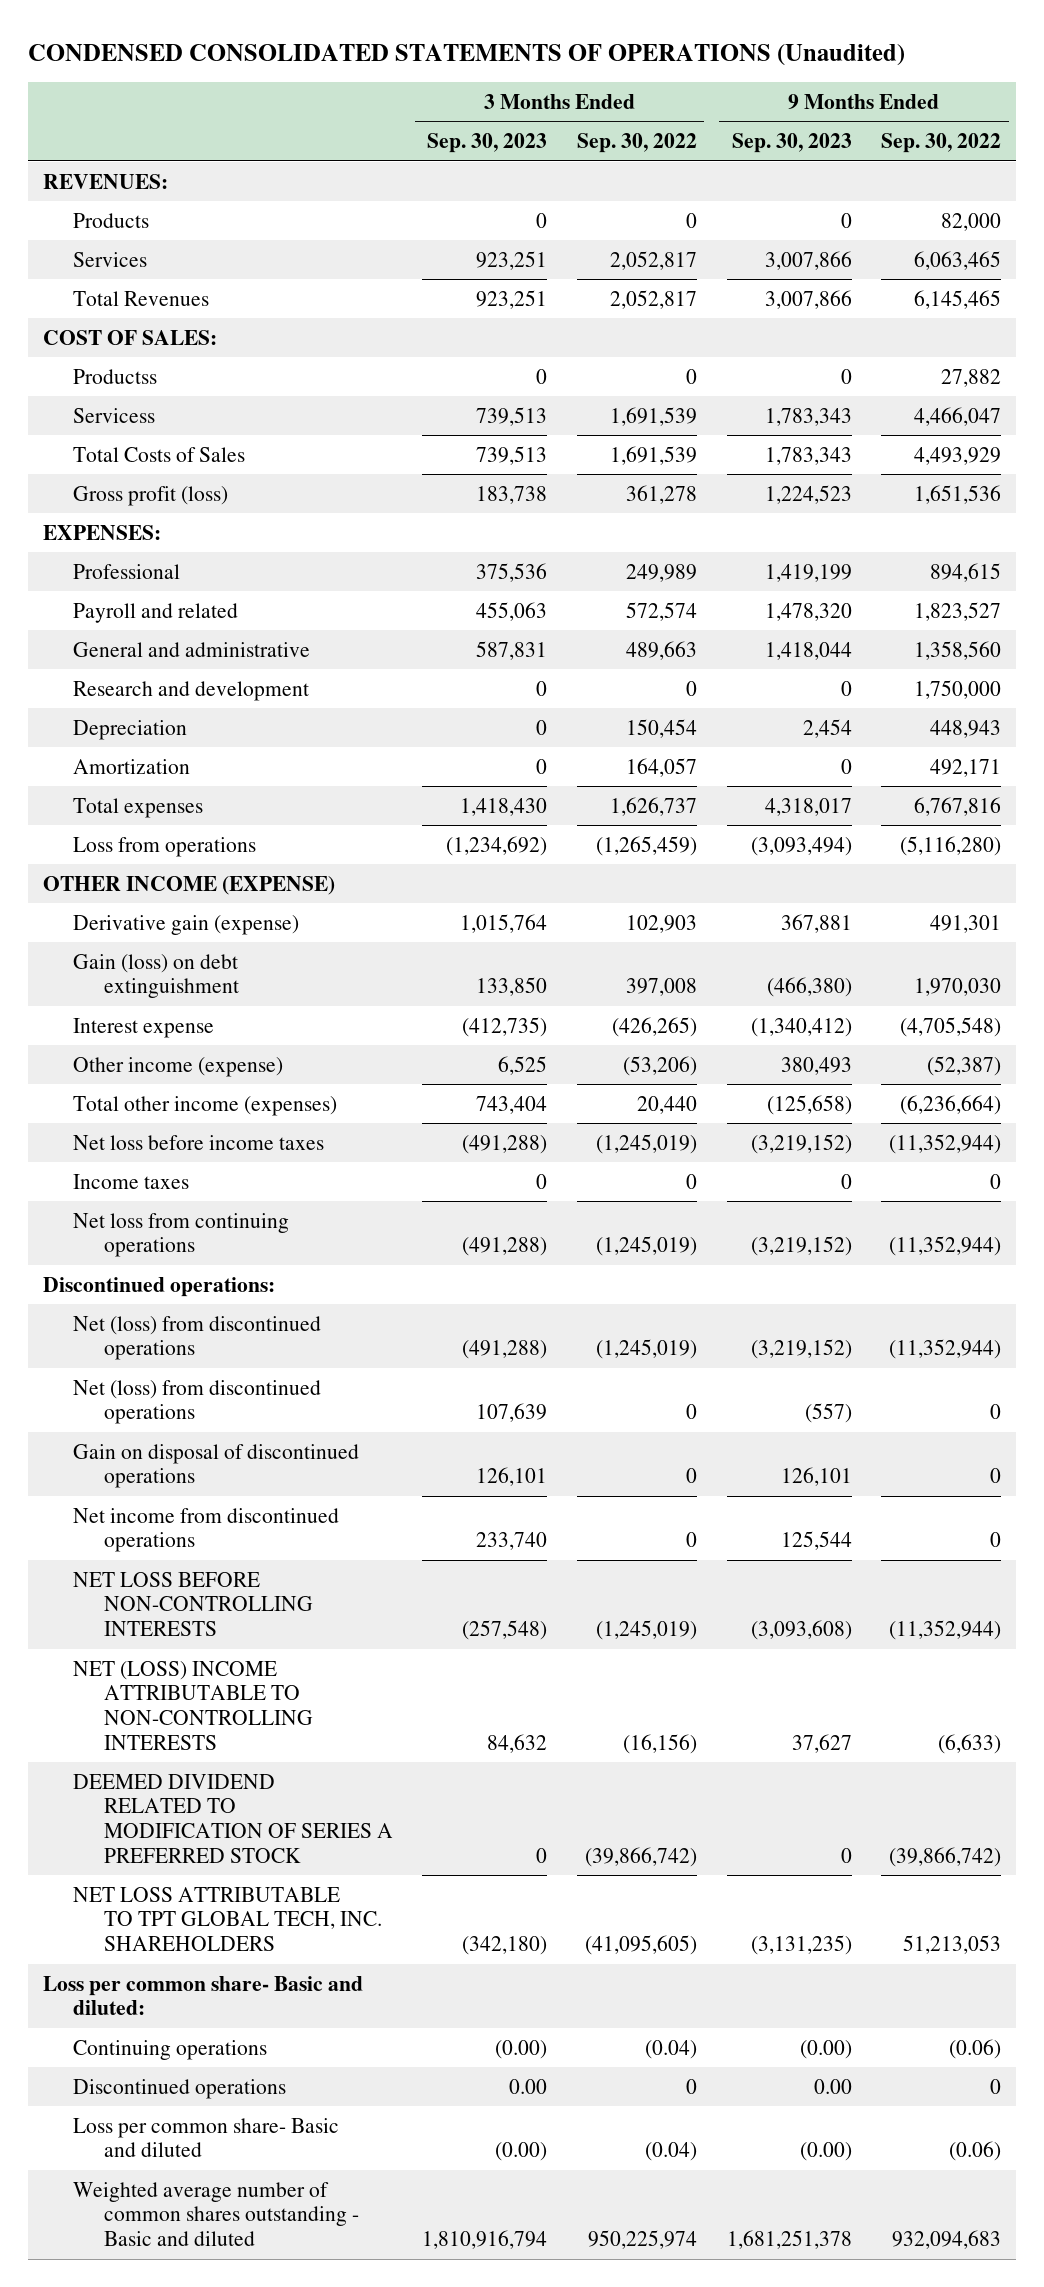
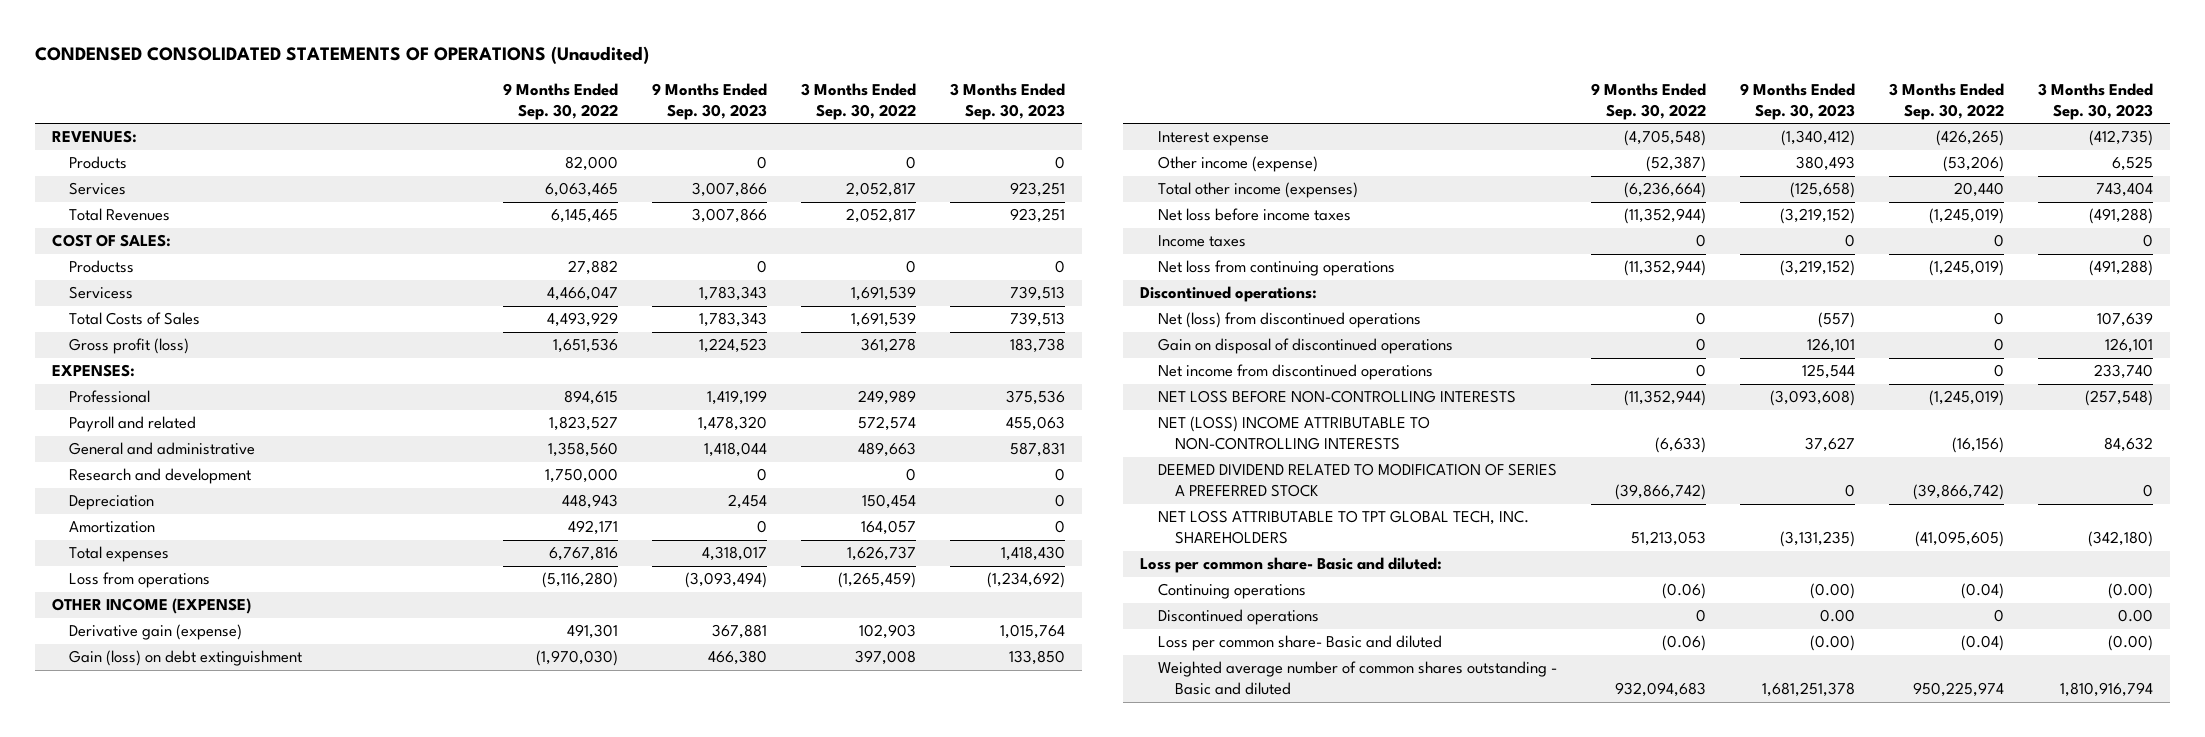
- | 3 Months Ended Sep. 30, 2023 | 3 Months Ended Sep. 30, 2022 | 9 Months Ended Sep. 30, 2023 | 9 Months Ended Sep. 30, 2022
+ | 9 Months Ended Sep. 30, 2022 | 9 Months Ended Sep. 30, 2023 | 3 Months Ended Sep. 30, 2022 | 3 Months Ended Sep. 30, 2023
- Gain (loss) on debt extinguishment | 133,850 | 397,008 | (466,380) | 1,970,030
+ Gain (loss) on debt extinguishment | (1,970,030) | 466,380 | 397,008 | 133,850
- Net (loss) from discontinued operations | (491,288) | (1,245,019) | (3,219,152) | (11,352,944)

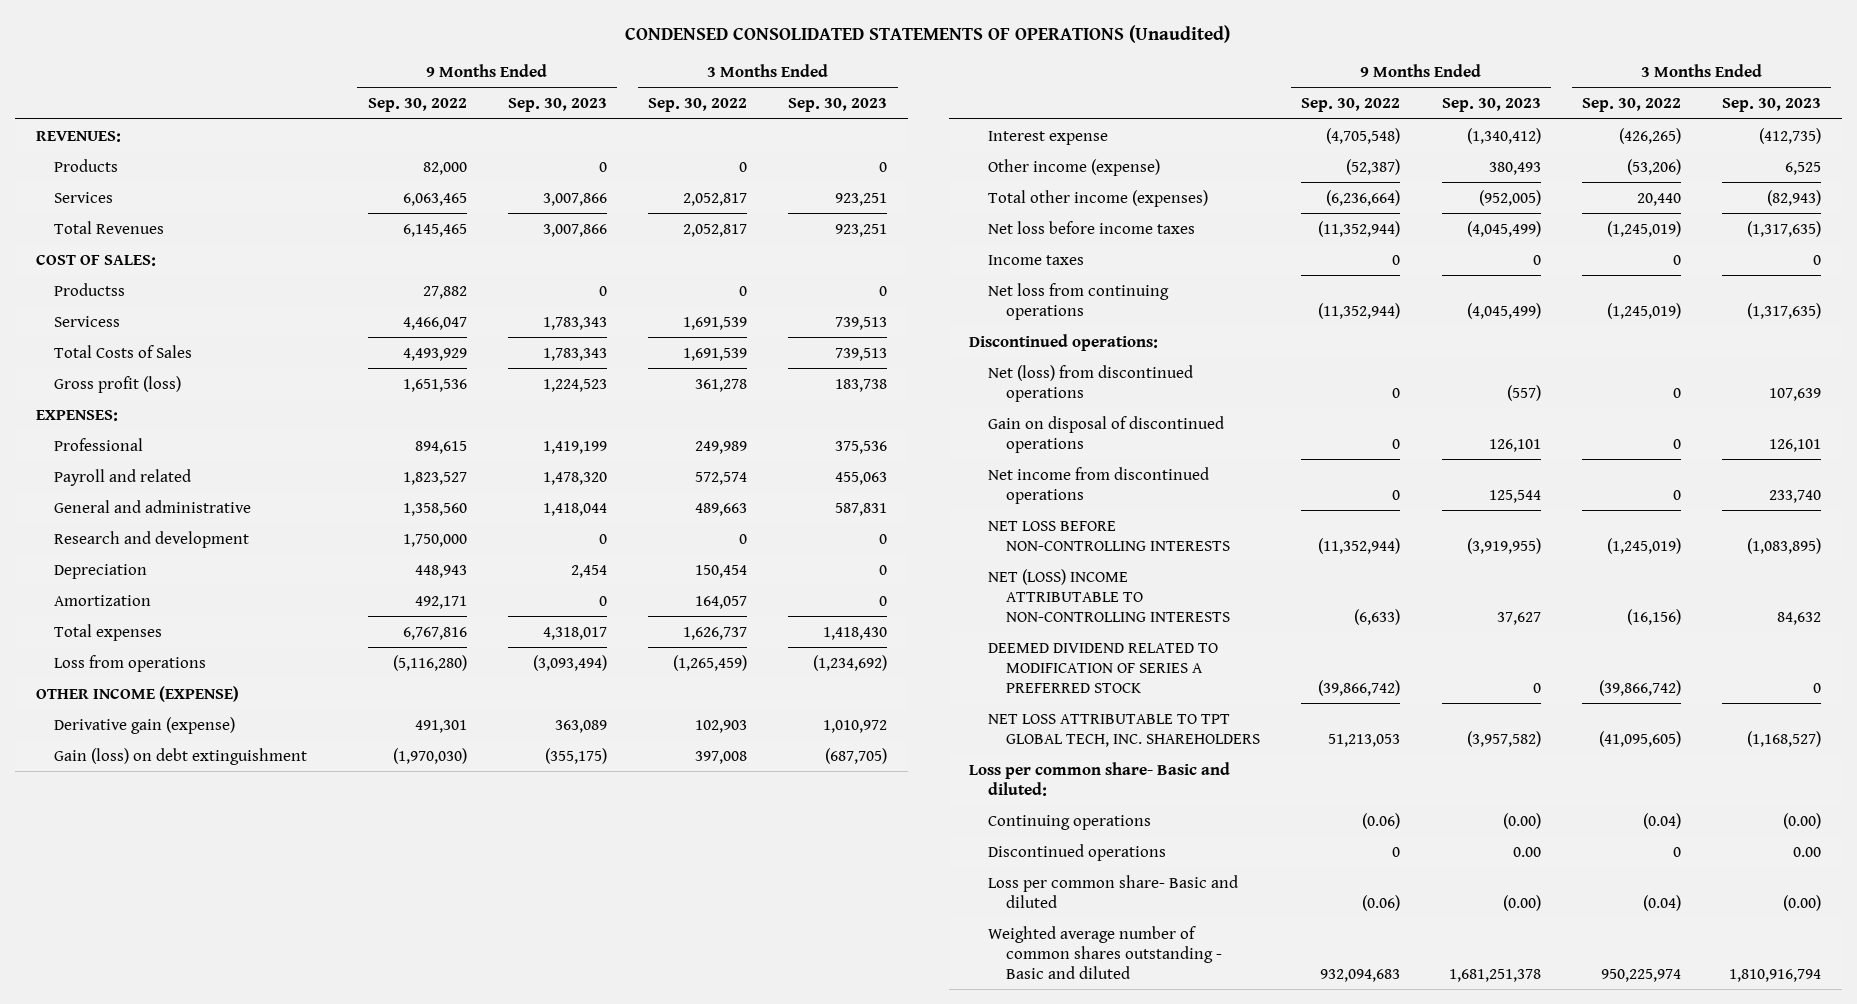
- Derivative gain (expense) | 491,301 | 367,881 | 102,903 | 1,015,764
- Gain (loss) on debt extinguishment | (1,970,030) | 466,380 | 397,008 | 133,850
+ Derivative gain (expense) | 491,301 | 363,089 | 102,903 | 1,010,972
+ Gain (loss) on debt extinguishment | (1,970,030) | (355,175) | 397,008 | (687,705)
- Total other income (expenses) | (6,236,664) | (125,658) | 20,440 | 743,404
- Net loss before income taxes | (11,352,944) | (3,219,152) | (1,245,019) | (491,288)
+ Total other income (expenses) | (6,236,664) | (952,005) | 20,440 | (82,943)
+ Net loss before income taxes | (11,352,944) | (4,045,499) | (1,245,019) | (1,317,635)
- Net loss from continuing operations | (11,352,944) | (3,219,152) | (1,245,019) | (491,288)
+ Net loss from continuing operations | (11,352,944) | (4,045,499) | (1,245,019) | (1,317,635)
- NET LOSS BEFORE NON-CONTROLLING INTERESTS | (11,352,944) | (3,093,608) | (1,245,019) | (257,548)
+ NET LOSS BEFORE NON-CONTROLLING INTERESTS | (11,352,944) | (3,919,955) | (1,245,019) | (1,083,895)
- NET LOSS ATTRIBUTABLE TO TPT GLOBAL TECH, INC. SHAREHOLDERS | 51,213,053 | (3,131,235) | (41,095,605) | (342,180)
+ NET LOSS ATTRIBUTABLE TO TPT GLOBAL TECH, INC. SHAREHOLDERS | 51,213,053 | (3,957,582) | (41,095,605) | (1,168,527)

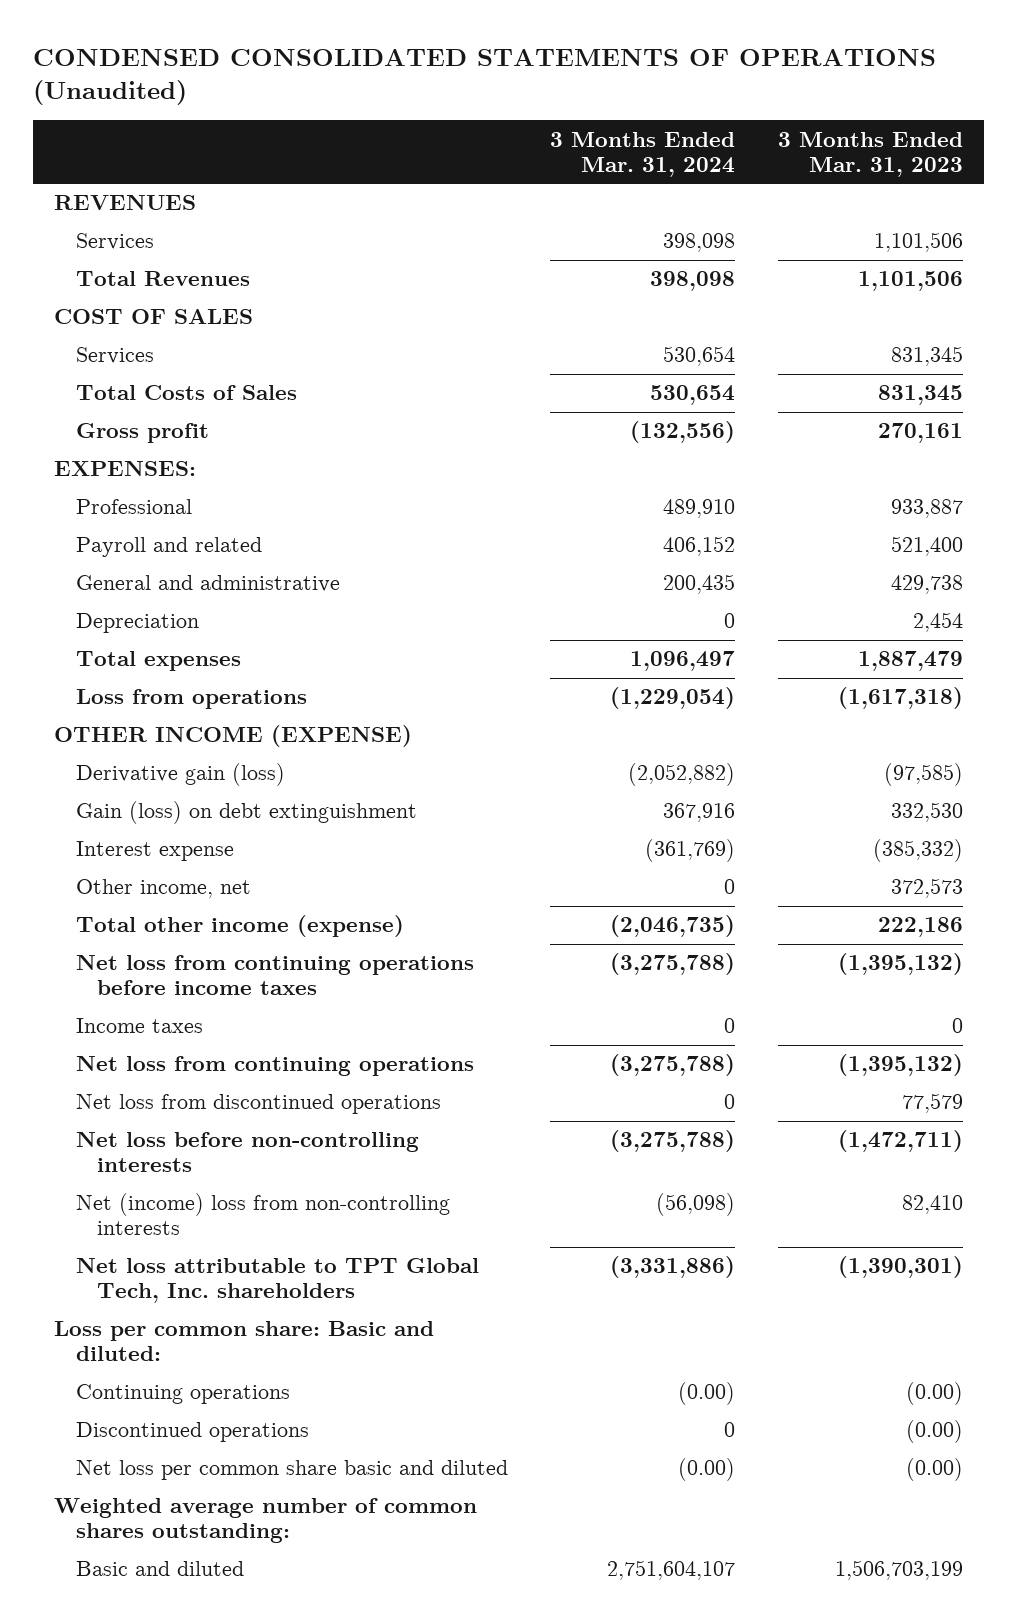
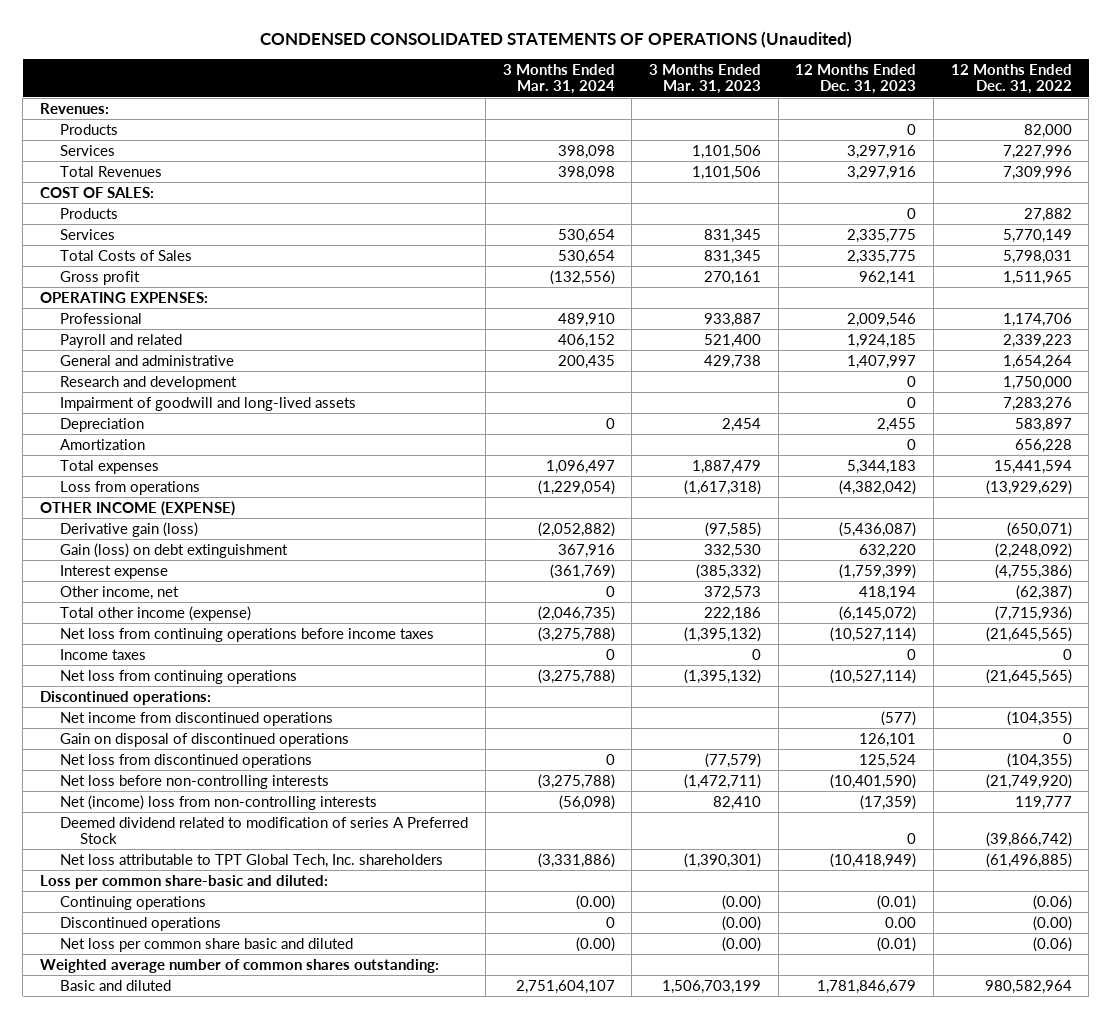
- | 3 Months Ended Mar. 31, 2024 | 3 Months Ended Mar. 31, 2023
+ | 3 Months Ended Mar. 31, 2024 | 3 Months Ended Mar. 31, 2023 | 12 Months Ended Dec. 31, 2023 | 12 Months Ended Dec. 31, 2022
- REVENUES
+ Revenues:
+ Products | | | 0 | 82,000
- COST OF SALES
+ COST OF SALES:
+ Products | | | 0 | 27,882
- EXPENSES:
+ OPERATING EXPENSES:
+ Research and development | | | 0 | 1,750,000
+ Impairment of goodwill and long-lived assets | | | 0 | 7,283,276
+ Amortization | | | 0 | 656,228
- Net loss from discontinued operations | 0 | 77,579
+ Discontinued operations:
+ Net income from discontinued operations | | | (577) | (104,355)
+ Gain on disposal of discontinued operations | | | 126,101 | 0
+ Net loss from discontinued operations | 0 | (77,579) | 125,524 | (104,355)
+ Deemed dividend related to modification of series A Preferred Stock | | | 0 | (39,866,742)
- Loss per common share: Basic and diluted:
+ Loss per common share-basic and diluted:

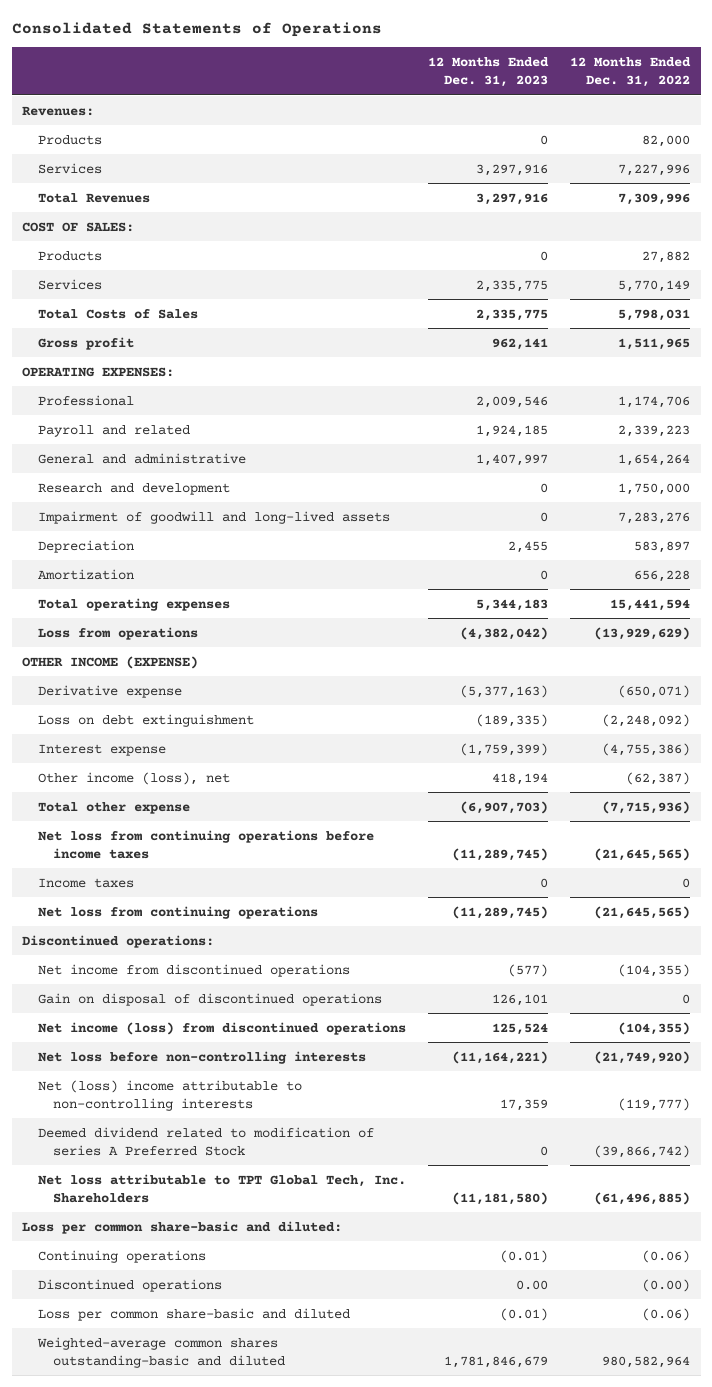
- CONDENSED CONSOLIDATED STATEMENTS OF OPERATIONS (Unaudited)
+ Consolidated Statements of Operations
- | 3 Months Ended Mar. 31, 2024 | 3 Months Ended Mar. 31, 2023 | 12 Months Ended Dec. 31, 2023 | 12 Months Ended Dec. 31, 2022
+ | 12 Months Ended Dec. 31, 2023 | 12 Months Ended Dec. 31, 2022
- Total expenses | 1,096,497 | 1,887,479 | 5,344,183 | 15,441,594
+ Total operating expenses | 5,344,183 | 15,441,594
- Derivative gain (loss) | (2,052,882) | (97,585) | (5,436,087) | (650,071)
- Gain (loss) on debt extinguishment | 367,916 | 332,530 | 632,220 | (2,248,092)
+ Derivative expense | (5,377,163) | (650,071)
+ Loss on debt extinguishment | (189,335) | (2,248,092)
- Other income, net | 0 | 372,573 | 418,194 | (62,387)
- Total other income (expense) | (2,046,735) | 222,186 | (6,145,072) | (7,715,936)
- Net loss from continuing operations before income taxes | (3,275,788) | (1,395,132) | (10,527,114) | (21,645,565)
+ Other income (loss), net | 418,194 | (62,387)
+ Total other expense | (6,907,703) | (7,715,936)
+ Net loss from continuing operations before income taxes | (11,289,745) | (21,645,565)
- Net loss from continuing operations | (3,275,788) | (1,395,132) | (10,527,114) | (21,645,565)
+ Net loss from continuing operations | (11,289,745) | (21,645,565)
- Net loss from discontinued operations | 0 | (77,579) | 125,524 | (104,355)
- Net loss before non-controlling interests | (3,275,788) | (1,472,711) | (10,401,590) | (21,749,920)
- Net (income) loss from non-controlling interests | (56,098) | 82,410 | (17,359) | 119,777
+ Net income (loss) from discontinued operations | 125,524 | (104,355)
+ Net loss before non-controlling interests | (11,164,221) | (21,749,920)
+ Net (loss) income attributable to non-controlling interests | 17,359 | (119,777)
- Net loss attributable to TPT Global Tech, Inc. shareholders | (3,331,886) | (1,390,301) | (10,418,949) | (61,496,885)
+ Net loss attributable to TPT Global Tech, Inc. Shareholders | (11,181,580) | (61,496,885)
- Net loss per common share basic and diluted | (0.00) | (0.00) | (0.01) | (0.06)
- Weighted average number of common shares outstanding:
- Basic and diluted | 2,751,604,107 | 1,506,703,199 | 1,781,846,679 | 980,582,964
+ Loss per common share-basic and diluted | (0.01) | (0.06)
+ Weighted-average common shares outstanding-basic and diluted | 1,781,846,679 | 980,582,964

